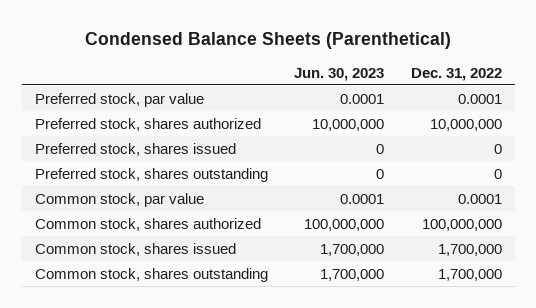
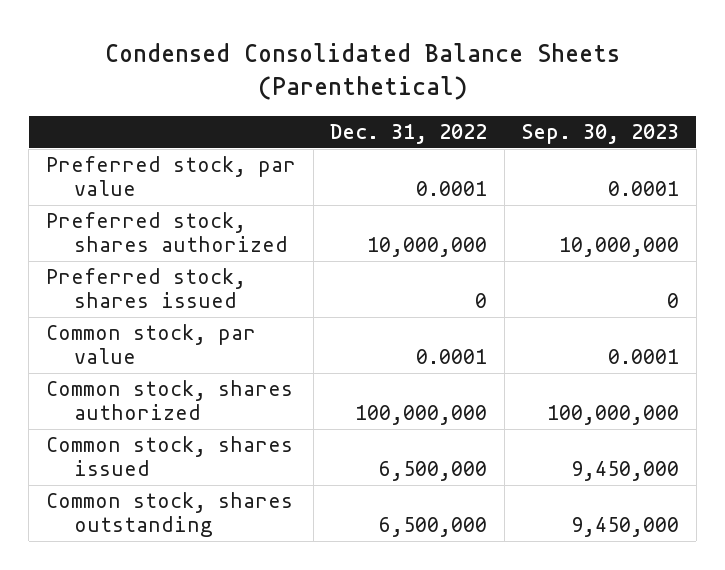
- Condensed Balance Sheets (Parenthetical)
+ Condensed Consolidated Balance Sheets (Parenthetical)
- | Jun. 30, 2023 | Dec. 31, 2022
+ | Dec. 31, 2022 | Sep. 30, 2023
- Preferred stock, shares outstanding | 0 | 0
- Common stock, shares issued | 1,700,000 | 1,700,000
- Common stock, shares outstanding | 1,700,000 | 1,700,000
+ Common stock, shares issued | 6,500,000 | 9,450,000
+ Common stock, shares outstanding | 6,500,000 | 9,450,000

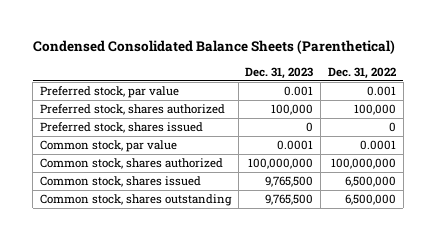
- | Dec. 31, 2022 | Sep. 30, 2023
+ | Dec. 31, 2023 | Dec. 31, 2022
- Preferred stock, par value | 0.0001 | 0.0001
- Preferred stock, shares authorized | 10,000,000 | 10,000,000
+ Preferred stock, par value | 0.001 | 0.001
+ Preferred stock, shares authorized | 100,000 | 100,000

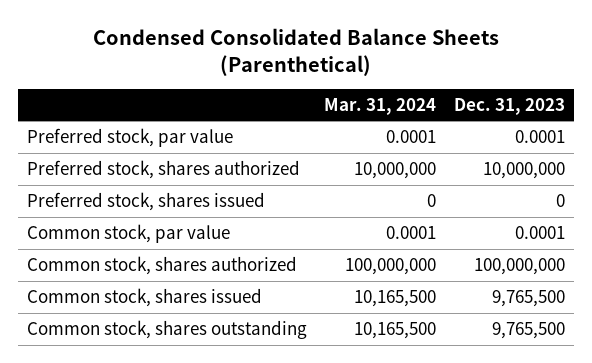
- | Dec. 31, 2023 | Dec. 31, 2022
+ | Mar. 31, 2024 | Dec. 31, 2023
- Preferred stock, par value | 0.001 | 0.001
- Preferred stock, shares authorized | 100,000 | 100,000
+ Preferred stock, par value | 0.0001 | 0.0001
+ Preferred stock, shares authorized | 10,000,000 | 10,000,000

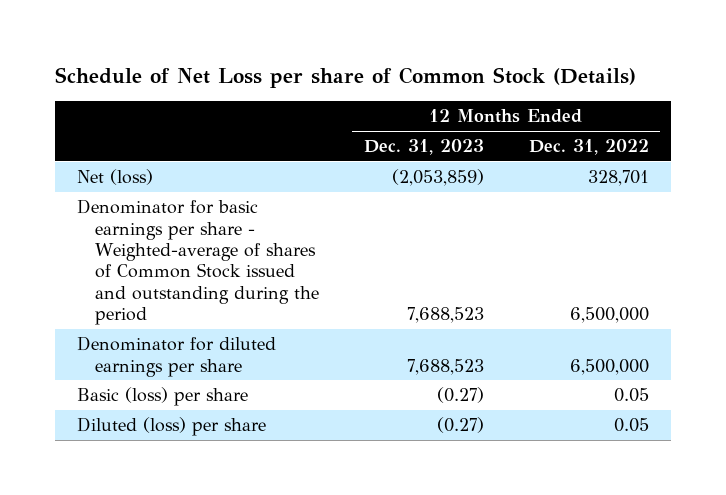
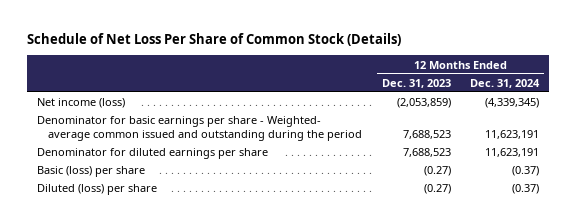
- Schedule of Net Loss per share of Common Stock (Details)
+ Schedule of Net Loss Per Share of Common Stock (Details)
- | 12 Months Ended Dec. 31, 2023 | 12 Months Ended Dec. 31, 2022
+ | 12 Months Ended Dec. 31, 2023 | 12 Months Ended Dec. 31, 2024
- Net (loss) | (2,053,859) | 328,701
- Denominator for basic earnings per share - Weighted-average of shares of Common Stock issued and outstanding during the period | 7,688,523 | 6,500,000
+ Net income (loss) | (2,053,859) | (4,339,345)
+ Denominator for basic earnings per share - Weighted- average common issued and outstanding during the period | 7,688,523 | 11,623,191

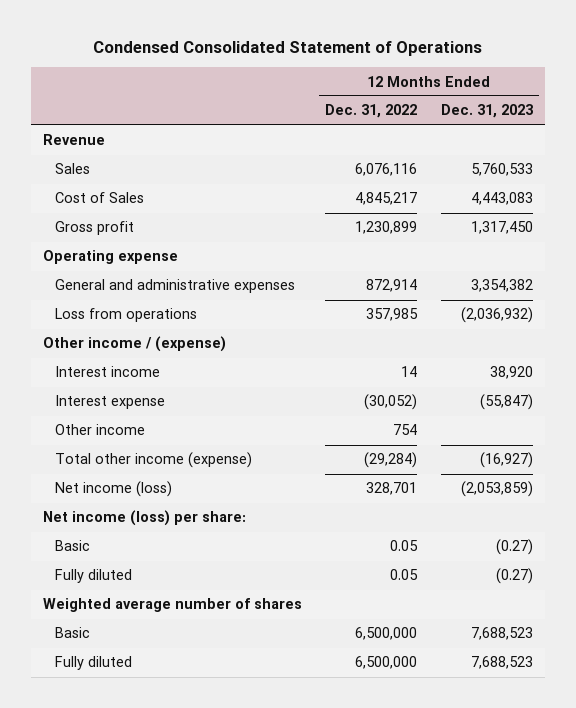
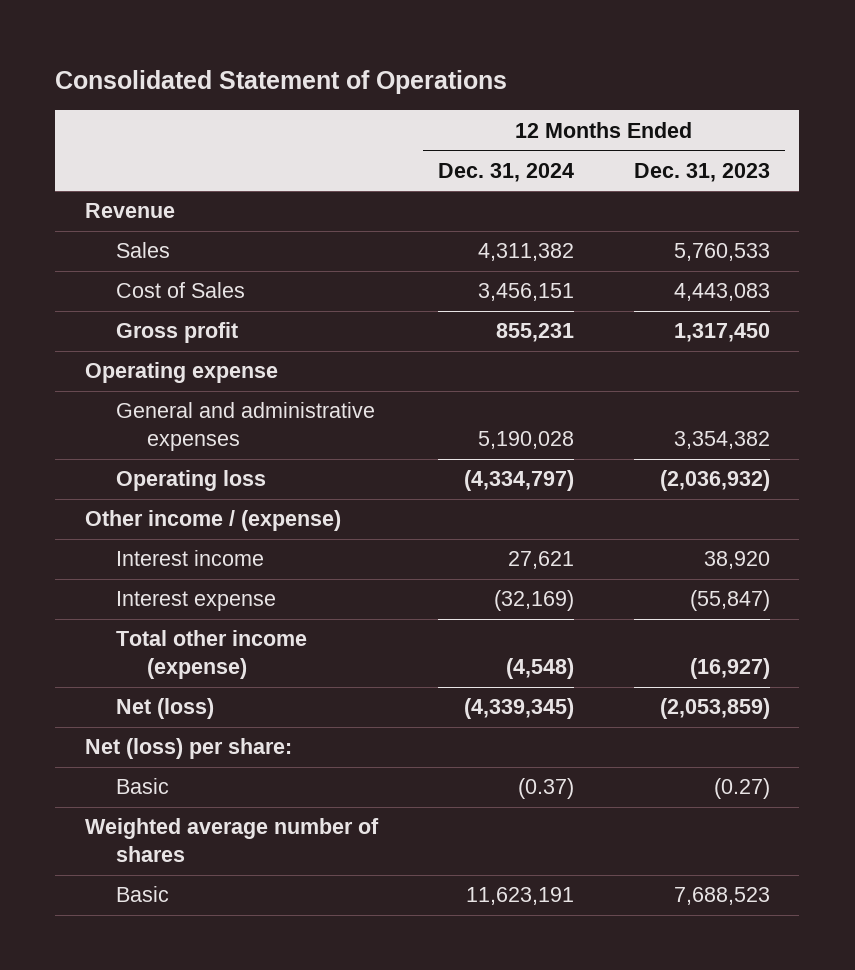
- Condensed Consolidated Statement of Operations
+ Consolidated Statement of Operations
- | 12 Months Ended Dec. 31, 2022 | 12 Months Ended Dec. 31, 2023
+ | 12 Months Ended Dec. 31, 2024 | 12 Months Ended Dec. 31, 2023
- Loss from operations | 357,985 | (2,036,932)
+ Operating loss | (4,334,797) | (2,036,932)
- Other income | 754 |
- Net income (loss) | 328,701 | (2,053,859)
- Net income (loss) per share:
+ Net (loss) | (4,339,345) | (2,053,859)
+ Net (loss) per share:
- Fully diluted | 0.05 | (0.27)
- Fully diluted | 6,500,000 | 7,688,523

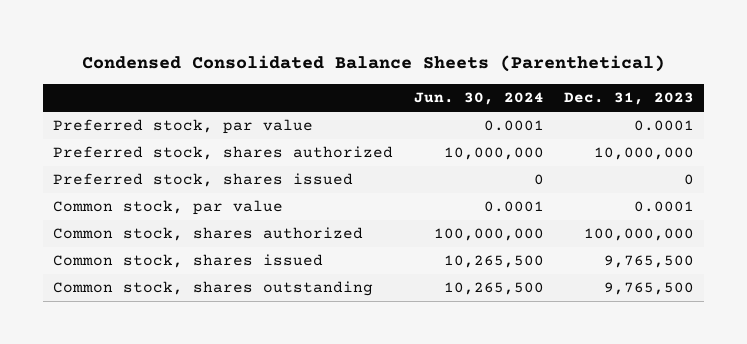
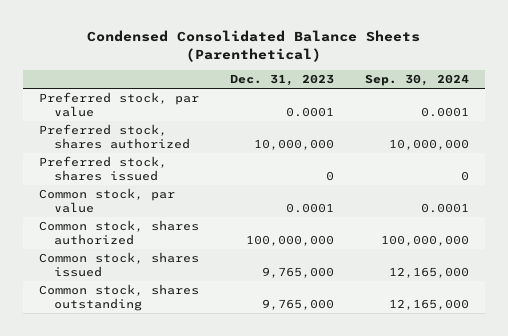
- | Jun. 30, 2024 | Dec. 31, 2023
+ | Dec. 31, 2023 | Sep. 30, 2024
- Common stock, shares issued | 10,265,500 | 9,765,500
- Common stock, shares outstanding | 10,265,500 | 9,765,500
+ Common stock, shares issued | 9,765,000 | 12,165,000
+ Common stock, shares outstanding | 9,765,000 | 12,165,000

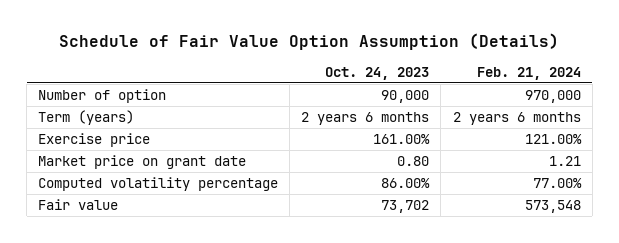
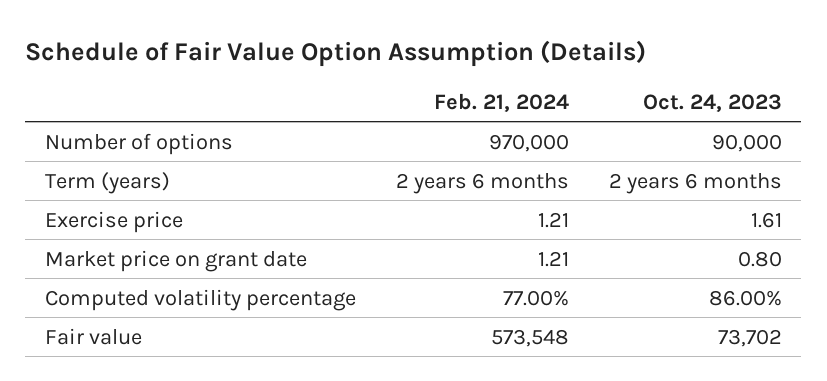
- | Oct. 24, 2023 | Feb. 21, 2024
+ | Feb. 21, 2024 | Oct. 24, 2023
- Number of option | 90,000 | 970,000
+ Number of options | 970,000 | 90,000
- Exercise price | 161.00% | 121.00%
+ Exercise price | 1.21 | 1.61

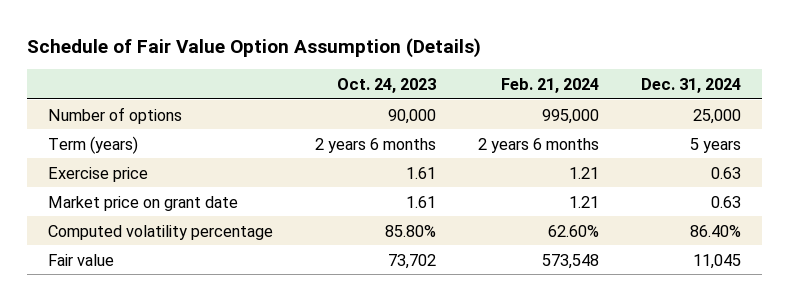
- | Feb. 21, 2024 | Oct. 24, 2023
+ | Oct. 24, 2023 | Feb. 21, 2024 | Dec. 31, 2024
- Number of options | 970,000 | 90,000
+ Number of options | 90,000 | 995,000 | 25,000
- Market price on grant date | 1.21 | 0.80
- Computed volatility percentage | 77.00% | 86.00%
+ Market price on grant date | 1.61 | 1.21 | 0.63
+ Computed volatility percentage | 85.80% | 62.60% | 86.40%

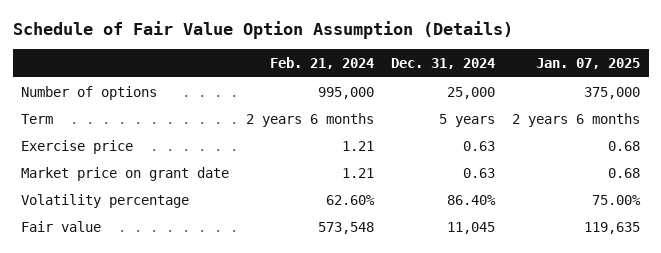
- | Oct. 24, 2023 | Feb. 21, 2024 | Dec. 31, 2024
+ | Feb. 21, 2024 | Dec. 31, 2024 | Jan. 07, 2025
- Term (years) | 2 years 6 months | 2 years 6 months | 5 years
+ Term | 2 years 6 months | 5 years | 2 years 6 months
- Computed volatility percentage | 85.80% | 62.60% | 86.40%
+ Volatility percentage | 62.60% | 86.40% | 75.00%

